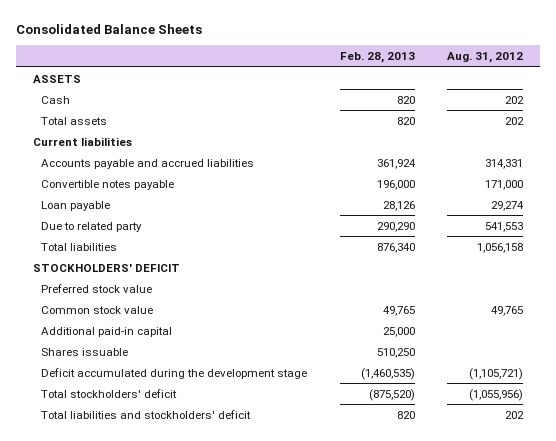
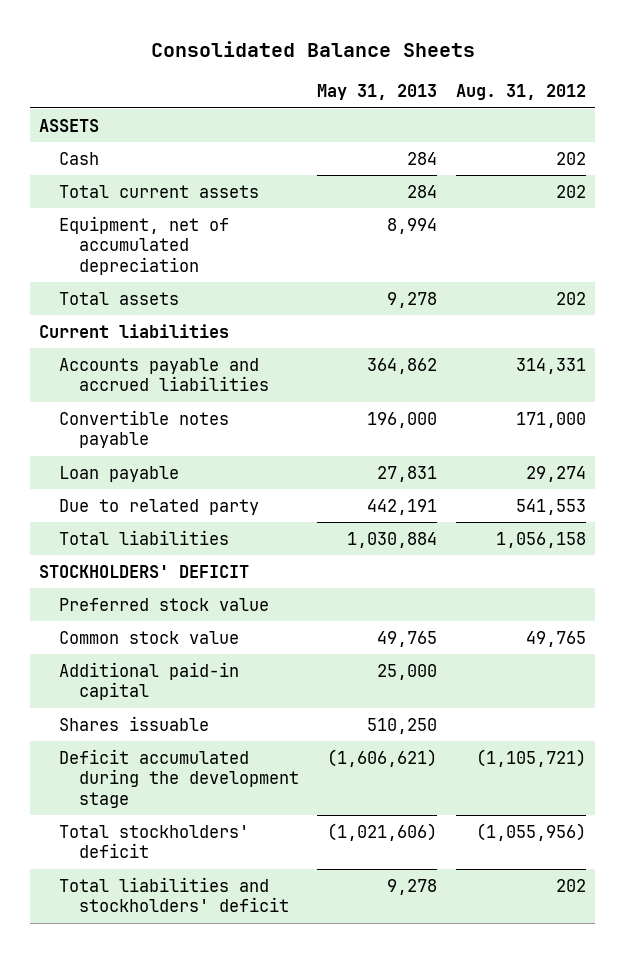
- | Feb. 28, 2013 | Aug. 31, 2012
+ | May 31, 2013 | Aug. 31, 2012
+ Total current assets | 284 | 202
+ Equipment, net of accumulated depreciation | 8,994 |

